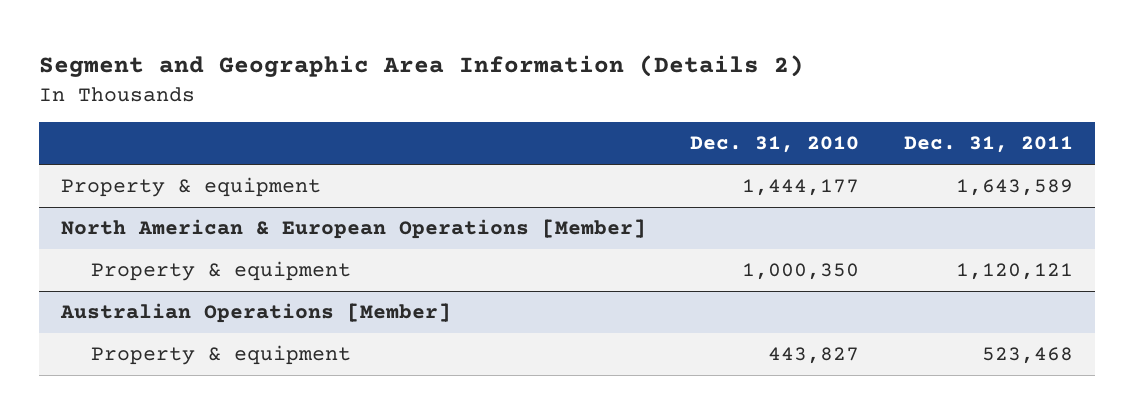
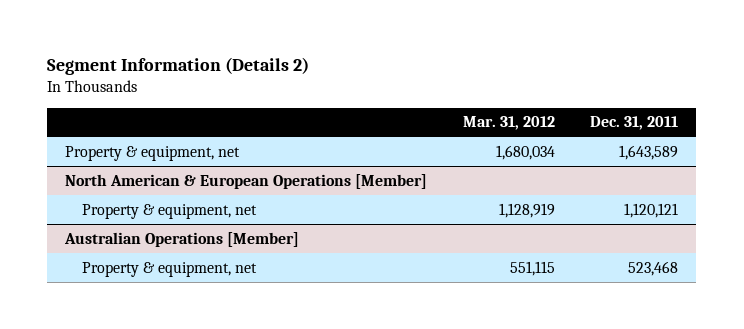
- Segment and Geographic Area Information (Details 2)
+ Segment Information (Details 2)
- | Dec. 31, 2010 | Dec. 31, 2011
+ | Mar. 31, 2012 | Dec. 31, 2011
- Property & equipment | 1,444,177 | 1,643,589
+ Property & equipment, net | 1,680,034 | 1,643,589
@ North American & European Operations [Member]
- Property & equipment | 1,000,350 | 1,120,121
+ Property & equipment, net | 1,128,919 | 1,120,121
@ Australian Operations [Member]
- Property & equipment | 443,827 | 523,468
+ Property & equipment, net | 551,115 | 523,468

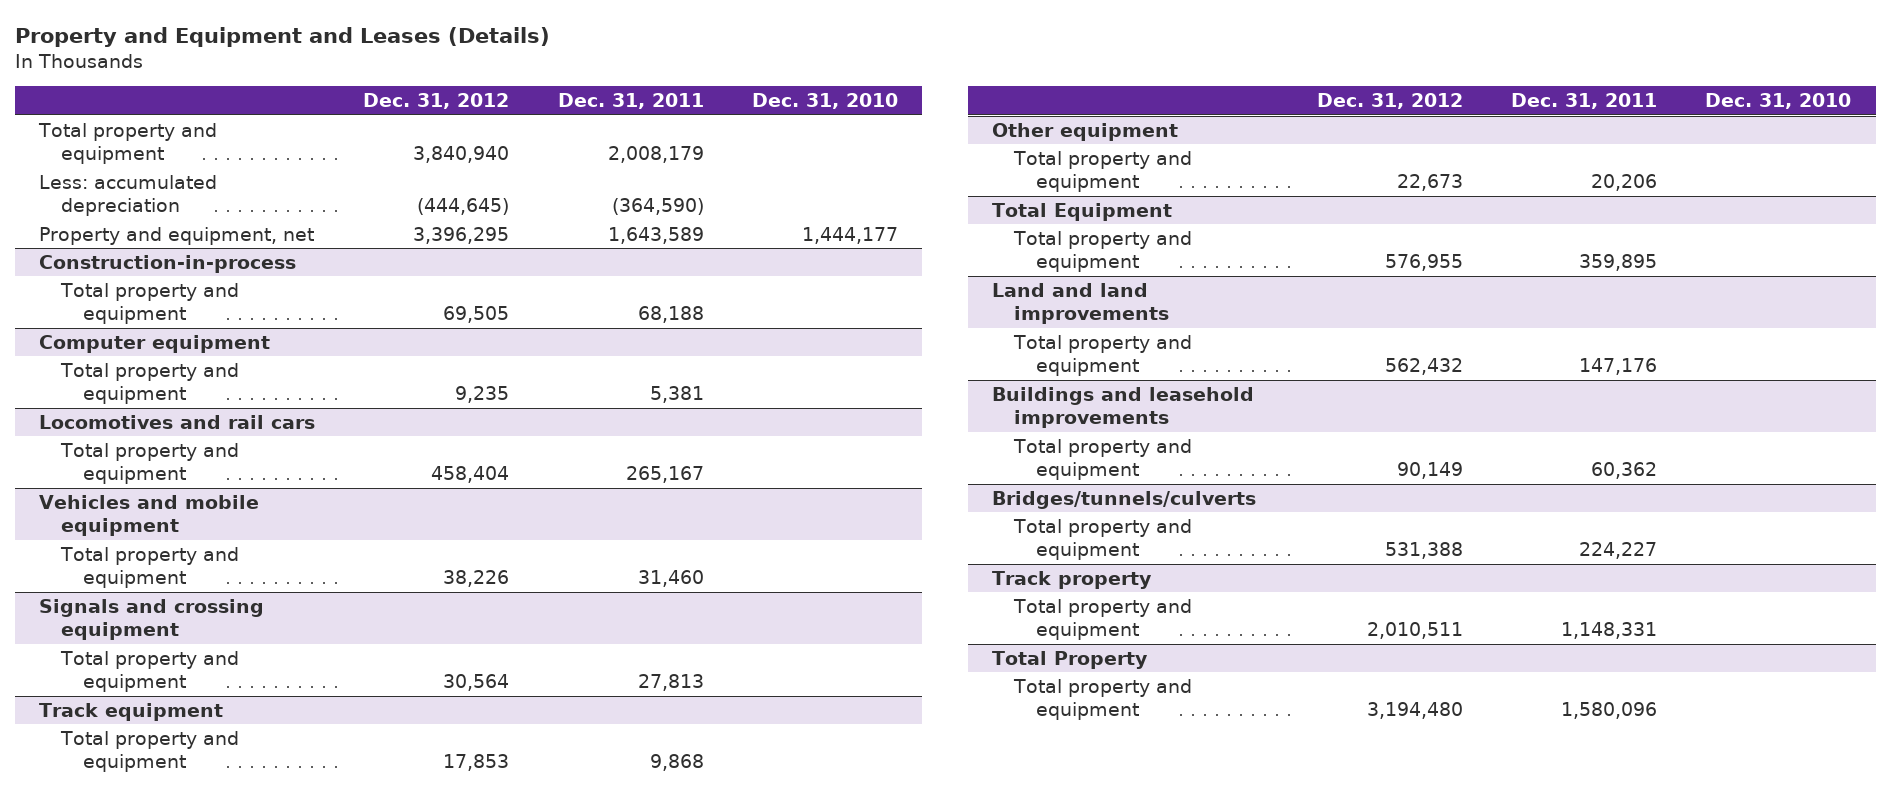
- Segment Information (Details 2)
+ Property and Equipment and Leases (Details)
- | Mar. 31, 2012 | Dec. 31, 2011
+ | Dec. 31, 2012 | Dec. 31, 2011 | Dec. 31, 2010
- Property & equipment, net | 1,680,034 | 1,643,589
- North American & European Operations [Member]
- Property & equipment, net | 1,128,919 | 1,120,121
- Australian Operations [Member]
- Property & equipment, net | 551,115 | 523,468
+ Total property and equipment | 3,840,940 | 2,008,179 |
+ Less: accumulated depreciation | (444,645) | (364,590) |
+ Property and equipment, net | 3,396,295 | 1,643,589 | 1,444,177
+ Construction-in-process
+ Total property and equipment | 69,505 | 68,188 |
+ Computer equipment
+ Total property and equipment | 9,235 | 5,381 |
+ Locomotives and rail cars
+ Total property and equipment | 458,404 | 265,167 |
+ Vehicles and mobile equipment
+ Total property and equipment | 38,226 | 31,460 |
+ Signals and crossing equipment
+ Total property and equipment | 30,564 | 27,813 |
+ Track equipment
+ Total property and equipment | 17,853 | 9,868 |
+ Other equipment
+ Total property and equipment | 22,673 | 20,206 |
+ Total Equipment
+ Total property and equipment | 576,955 | 359,895 |
+ Land and land improvements
+ Total property and equipment | 562,432 | 147,176 |
+ Buildings and leasehold improvements
+ Total property and equipment | 90,149 | 60,362 |
+ Bridges/tunnels/culverts
+ Total property and equipment | 531,388 | 224,227 |
+ Track property
+ Total property and equipment | 2,010,511 | 1,148,331 |
+ Total Property
+ Total property and equipment | 3,194,480 | 1,580,096 |

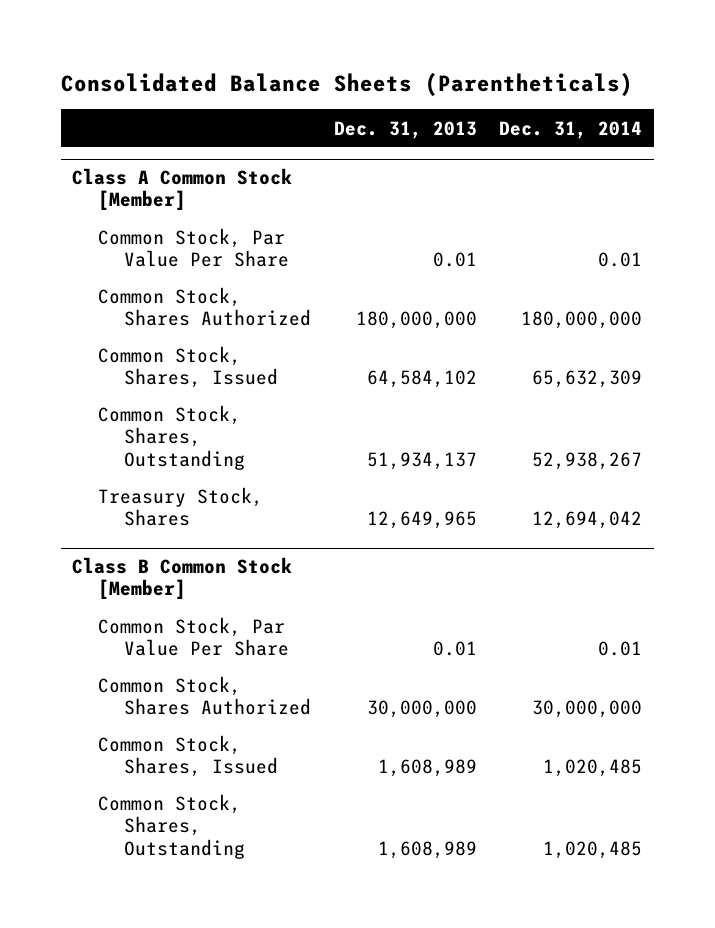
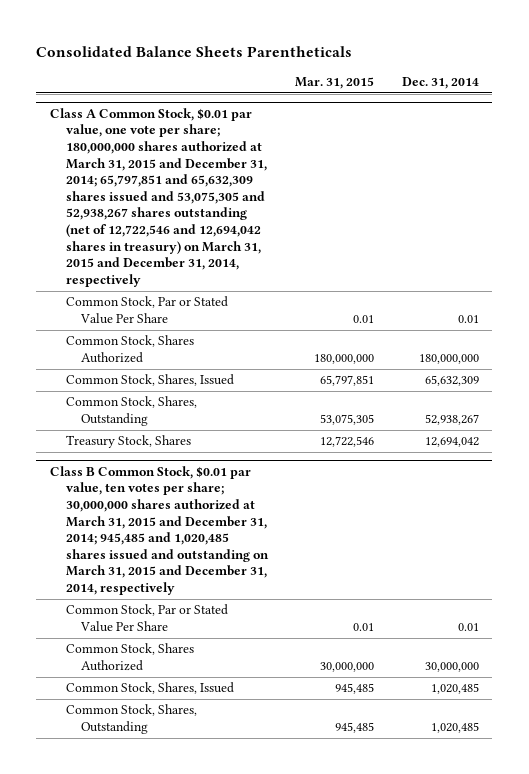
- Consolidated Balance Sheets (Parentheticals)
+ Consolidated Balance Sheets Parentheticals
- | Dec. 31, 2013 | Dec. 31, 2014
+ | Mar. 31, 2015 | Dec. 31, 2014
- Class A Common Stock [Member]
- Common Stock, Par Value Per Share | 0.01 | 0.01
+ Class A Common Stock, $0.01 par value, one vote per share; 180,000,000 shares authorized at March 31, 2015 and December 31, 2014; 65,797,851 and 65,632,309 shares issued and 53,075,305 and 52,938,267 shares outstanding (net of 12,722,546 and 12,694,042 shares in treasury) on March 31, 2015 and December 31, 2014, respectively
+ Common Stock, Par or Stated Value Per Share | 0.01 | 0.01
- Class B Common Stock [Member]
- Common Stock, Par Value Per Share | 0.01 | 0.01
+ Class B Common Stock, $0.01 par value, ten votes per share; 30,000,000 shares authorized at March 31, 2015 and December 31, 2014; 945,485 and 1,020,485 shares issued and outstanding on March 31, 2015 and December 31, 2014, respectively
+ Common Stock, Par or Stated Value Per Share | 0.01 | 0.01

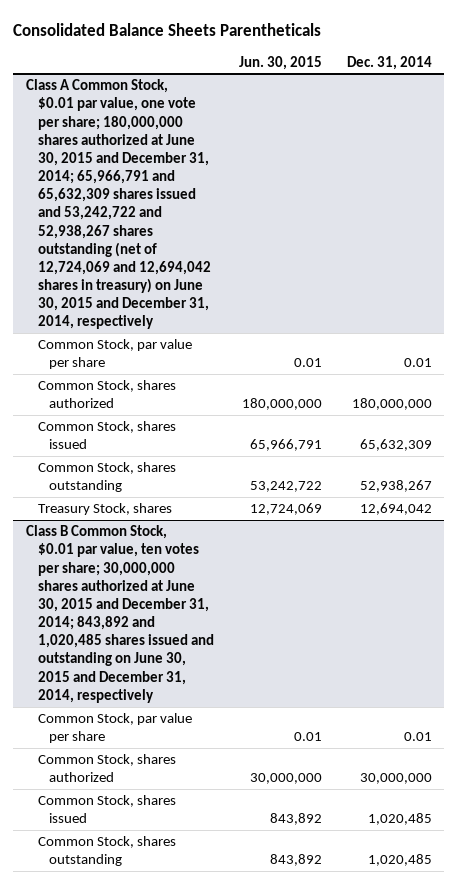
- | Mar. 31, 2015 | Dec. 31, 2014
+ | Jun. 30, 2015 | Dec. 31, 2014
- Class A Common Stock, $0.01 par value, one vote per share; 180,000,000 shares authorized at March 31, 2015 and December 31, 2014; 65,797,851 and 65,632,309 shares issued and 53,075,305 and 52,938,267 shares outstanding (net of 12,722,546 and 12,694,042 shares in treasury) on March 31, 2015 and December 31, 2014, respectively
- Common Stock, Par or Stated Value Per Share | 0.01 | 0.01
- Common Stock, Shares Authorized | 180,000,000 | 180,000,000
- Common Stock, Shares, Issued | 65,797,851 | 65,632,309
- Common Stock, Shares, Outstanding | 53,075,305 | 52,938,267
- Treasury Stock, Shares | 12,722,546 | 12,694,042
- Class B Common Stock, $0.01 par value, ten votes per share; 30,000,000 shares authorized at March 31, 2015 and December 31, 2014; 945,485 and 1,020,485 shares issued and outstanding on March 31, 2015 and December 31, 2014, respectively
- Common Stock, Par or Stated Value Per Share | 0.01 | 0.01
- Common Stock, Shares Authorized | 30,000,000 | 30,000,000
- Common Stock, Shares, Issued | 945,485 | 1,020,485
- Common Stock, Shares, Outstanding | 945,485 | 1,020,485
+ Class A Common Stock, $0.01 par value, one vote per share; 180,000,000 shares authorized at June 30, 2015 and December 31, 2014; 65,966,791 and 65,632,309 shares issued and 53,242,722 and 52,938,267 shares outstanding (net of 12,724,069 and 12,694,042 shares in treasury) on June 30, 2015 and December 31, 2014, respectively
+ Common Stock, par value per share | 0.01 | 0.01
+ Common Stock, shares authorized | 180,000,000 | 180,000,000
+ Common Stock, shares issued | 65,966,791 | 65,632,309
+ Common Stock, shares outstanding | 53,242,722 | 52,938,267
+ Treasury Stock, shares | 12,724,069 | 12,694,042
+ Class B Common Stock, $0.01 par value, ten votes per share; 30,000,000 shares authorized at June 30, 2015 and December 31, 2014; 843,892 and 1,020,485 shares issued and outstanding on June 30, 2015 and December 31, 2014, respectively
+ Common Stock, par value per share | 0.01 | 0.01
+ Common Stock, shares authorized | 30,000,000 | 30,000,000
+ Common Stock, shares issued | 843,892 | 1,020,485
+ Common Stock, shares outstanding | 843,892 | 1,020,485

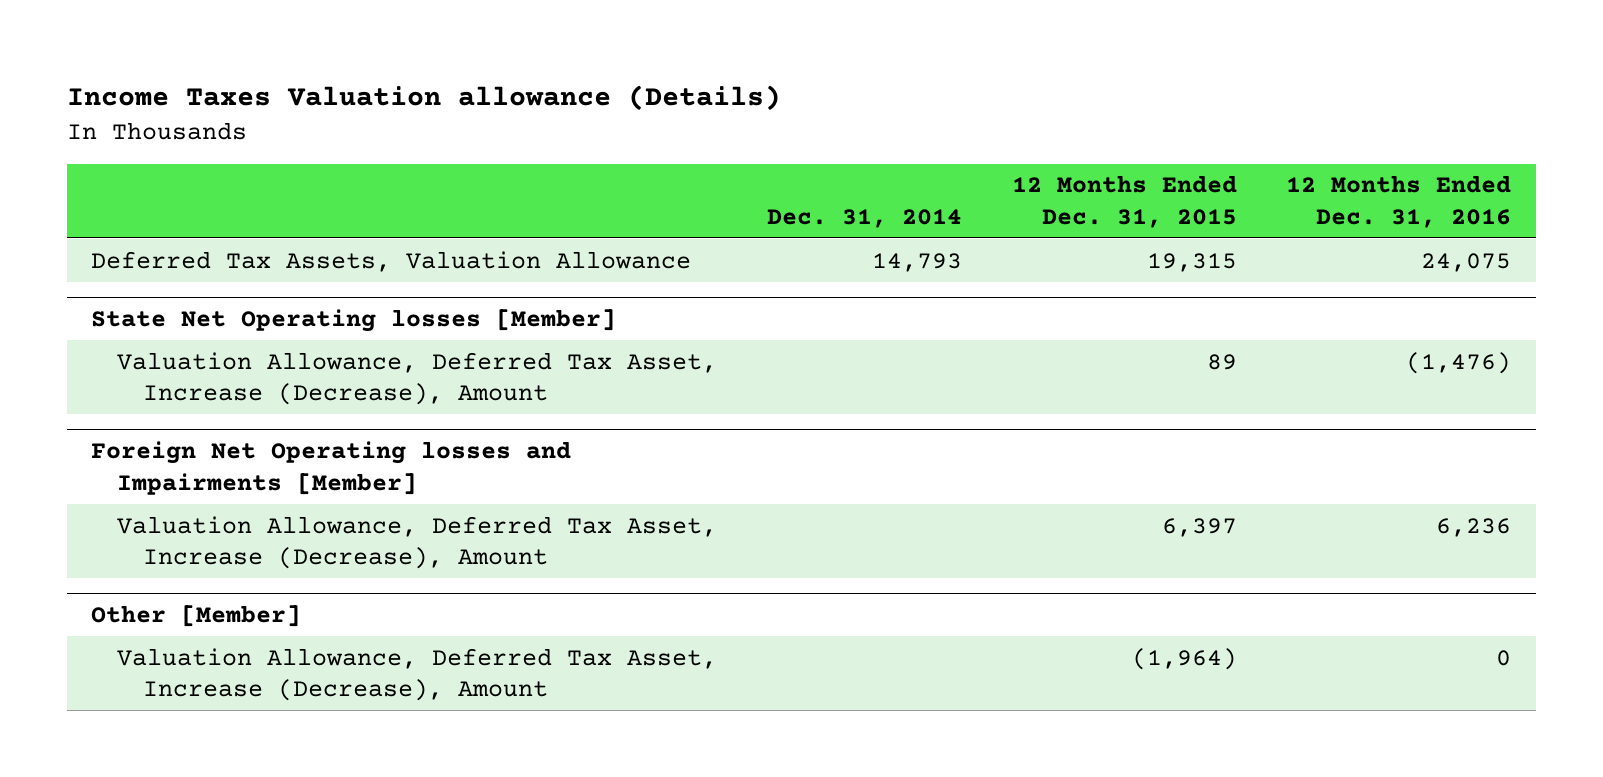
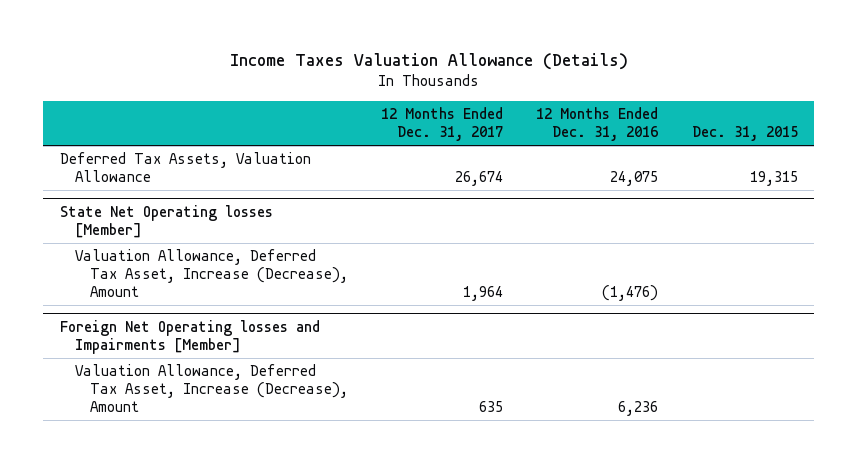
- Income Taxes Valuation allowance (Details)
+ Income Taxes Valuation Allowance (Details)
- | Dec. 31, 2014 | 12 Months Ended Dec. 31, 2015 | 12 Months Ended Dec. 31, 2016
+ | 12 Months Ended Dec. 31, 2017 | 12 Months Ended Dec. 31, 2016 | Dec. 31, 2015
- Other [Member]
- Valuation Allowance, Deferred Tax Asset, Increase (Decrease), Amount | | (1,964) | 0

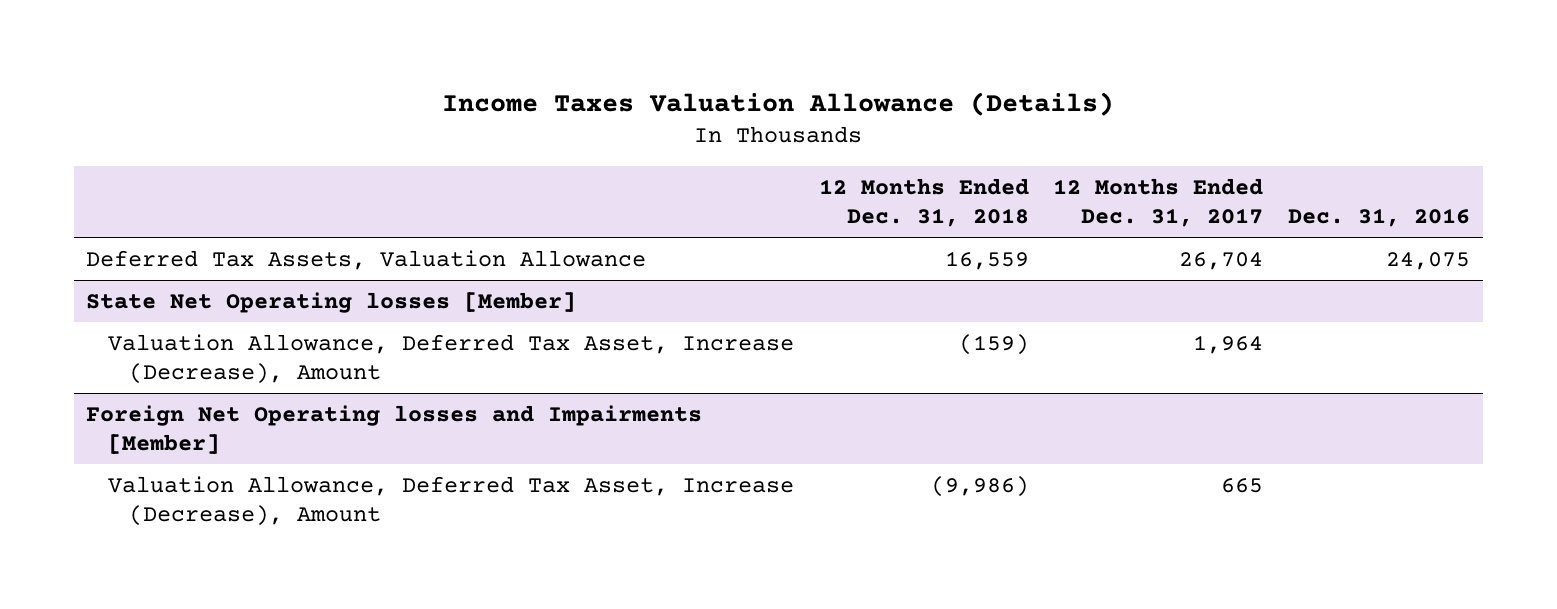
- | 12 Months Ended Dec. 31, 2017 | 12 Months Ended Dec. 31, 2016 | Dec. 31, 2015
+ | 12 Months Ended Dec. 31, 2018 | 12 Months Ended Dec. 31, 2017 | Dec. 31, 2016
- Deferred Tax Assets, Valuation Allowance | 26,674 | 24,075 | 19,315
+ Deferred Tax Assets, Valuation Allowance | 16,559 | 26,704 | 24,075
@ Foreign Net Operating losses and Impairments [Member]
- Valuation Allowance, Deferred Tax Asset, Increase (Decrease), Amount | 635 | 6,236 |
+ Valuation Allowance, Deferred Tax Asset, Increase (Decrease), Amount | (9,986) | 665 |

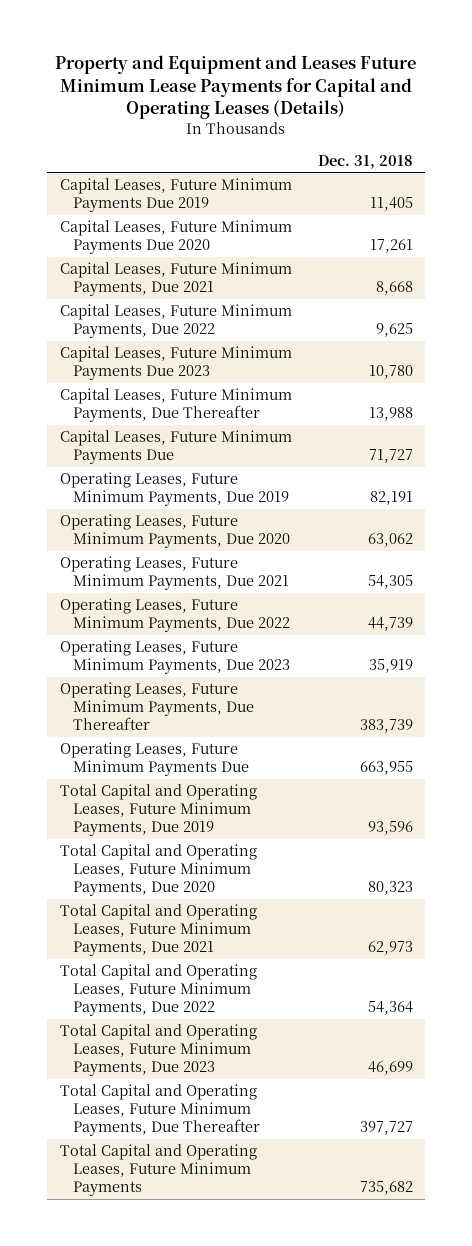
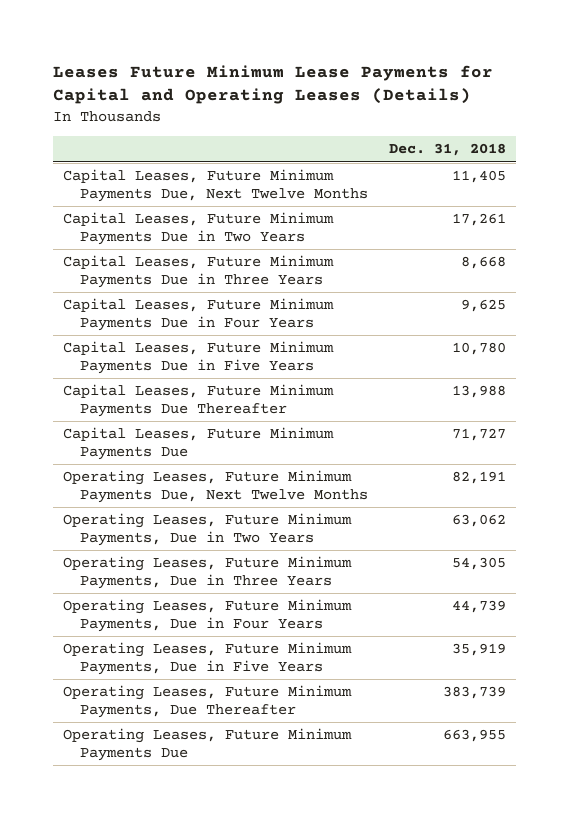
- Property and Equipment and Leases Future Minimum Lease Payments for Capital and Operating Leases (Details)
+ Leases Future Minimum Lease Payments for Capital and Operating Leases (Details)
- Capital Leases, Future Minimum Payments Due 2019 | 11,405
- Capital Leases, Future Minimum Payments Due 2020 | 17,261
- Capital Leases, Future Minimum Payments, Due 2021 | 8,668
- Capital Leases, Future Minimum Payments, Due 2022 | 9,625
- Capital Leases, Future Minimum Payments Due 2023 | 10,780
- Capital Leases, Future Minimum Payments, Due Thereafter | 13,988
+ Capital Leases, Future Minimum Payments Due, Next Twelve Months | 11,405
+ Capital Leases, Future Minimum Payments Due in Two Years | 17,261
+ Capital Leases, Future Minimum Payments Due in Three Years | 8,668
+ Capital Leases, Future Minimum Payments Due in Four Years | 9,625
+ Capital Leases, Future Minimum Payments Due in Five Years | 10,780
+ Capital Leases, Future Minimum Payments Due Thereafter | 13,988
- Operating Leases, Future Minimum Payments, Due 2019 | 82,191
- Operating Leases, Future Minimum Payments, Due 2020 | 63,062
- Operating Leases, Future Minimum Payments, Due 2021 | 54,305
- Operating Leases, Future Minimum Payments, Due 2022 | 44,739
- Operating Leases, Future Minimum Payments, Due 2023 | 35,919
+ Operating Leases, Future Minimum Payments Due, Next Twelve Months | 82,191
+ Operating Leases, Future Minimum Payments, Due in Two Years | 63,062
+ Operating Leases, Future Minimum Payments, Due in Three Years | 54,305
+ Operating Leases, Future Minimum Payments, Due in Four Years | 44,739
+ Operating Leases, Future Minimum Payments, Due in Five Years | 35,919
- Total Capital and Operating Leases, Future Minimum Payments, Due 2019 | 93,596
- Total Capital and Operating Leases, Future Minimum Payments, Due 2020 | 80,323
- Total Capital and Operating Leases, Future Minimum Payments, Due 2021 | 62,973
- Total Capital and Operating Leases, Future Minimum Payments, Due 2022 | 54,364
- Total Capital and Operating Leases, Future Minimum Payments, Due 2023 | 46,699
- Total Capital and Operating Leases, Future Minimum Payments, Due Thereafter | 397,727
- Total Capital and Operating Leases, Future Minimum Payments | 735,682

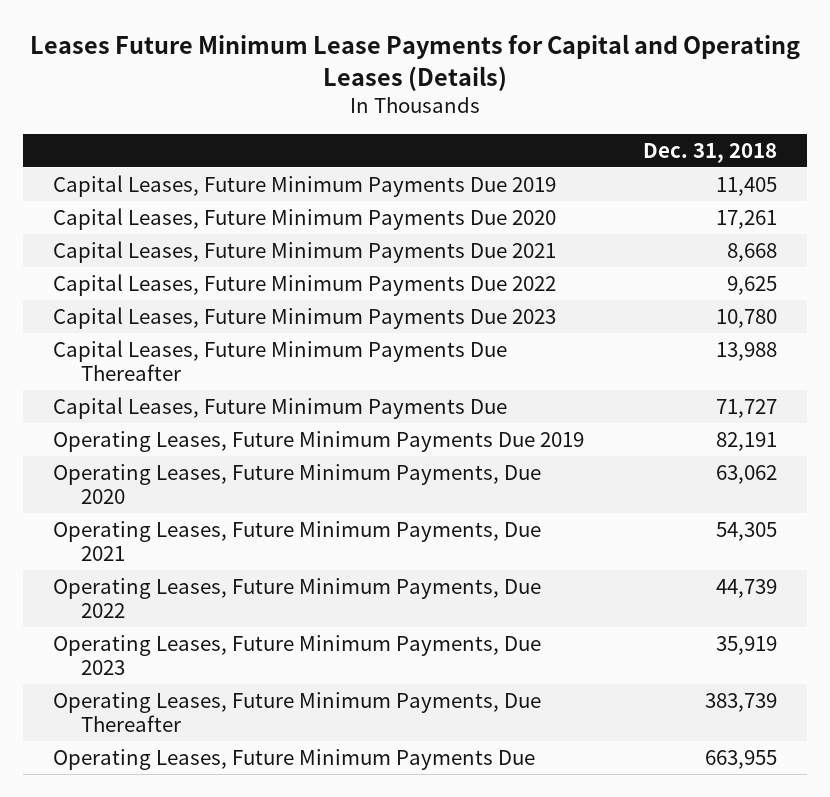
- Capital Leases, Future Minimum Payments Due, Next Twelve Months | 11,405
- Capital Leases, Future Minimum Payments Due in Two Years | 17,261
- Capital Leases, Future Minimum Payments Due in Three Years | 8,668
- Capital Leases, Future Minimum Payments Due in Four Years | 9,625
- Capital Leases, Future Minimum Payments Due in Five Years | 10,780
+ Capital Leases, Future Minimum Payments Due 2019 | 11,405
+ Capital Leases, Future Minimum Payments Due 2020 | 17,261
+ Capital Leases, Future Minimum Payments Due 2021 | 8,668
+ Capital Leases, Future Minimum Payments Due 2022 | 9,625
+ Capital Leases, Future Minimum Payments Due 2023 | 10,780
- Operating Leases, Future Minimum Payments Due, Next Twelve Months | 82,191
- Operating Leases, Future Minimum Payments, Due in Two Years | 63,062
- Operating Leases, Future Minimum Payments, Due in Three Years | 54,305
- Operating Leases, Future Minimum Payments, Due in Four Years | 44,739
- Operating Leases, Future Minimum Payments, Due in Five Years | 35,919
+ Operating Leases, Future Minimum Payments Due 2019 | 82,191
+ Operating Leases, Future Minimum Payments, Due 2020 | 63,062
+ Operating Leases, Future Minimum Payments, Due 2021 | 54,305
+ Operating Leases, Future Minimum Payments, Due 2022 | 44,739
+ Operating Leases, Future Minimum Payments, Due 2023 | 35,919

